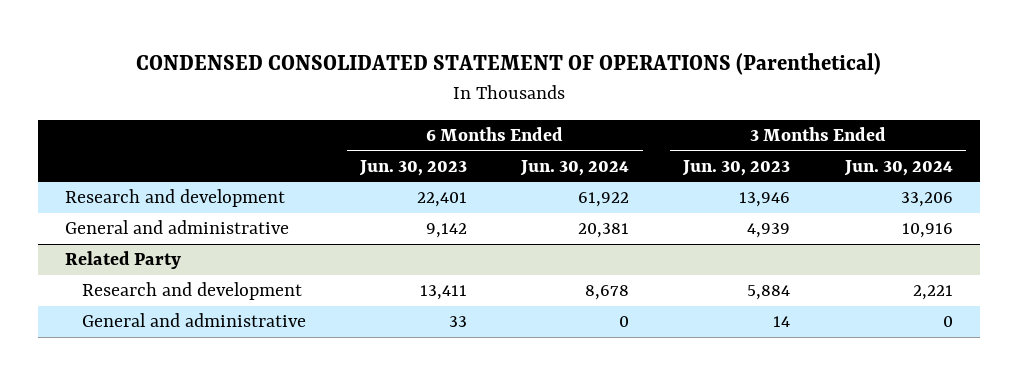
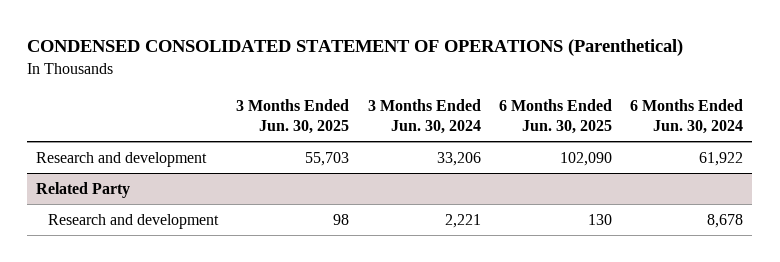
- | 6 Months Ended Jun. 30, 2023 | 6 Months Ended Jun. 30, 2024 | 3 Months Ended Jun. 30, 2023 | 3 Months Ended Jun. 30, 2024
+ | 3 Months Ended Jun. 30, 2025 | 3 Months Ended Jun. 30, 2024 | 6 Months Ended Jun. 30, 2025 | 6 Months Ended Jun. 30, 2024
- General and administrative | 9,142 | 20,381 | 4,939 | 10,916
@ Related Party
- General and administrative | 33 | 0 | 14 | 0

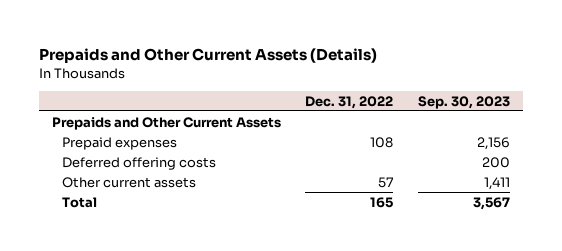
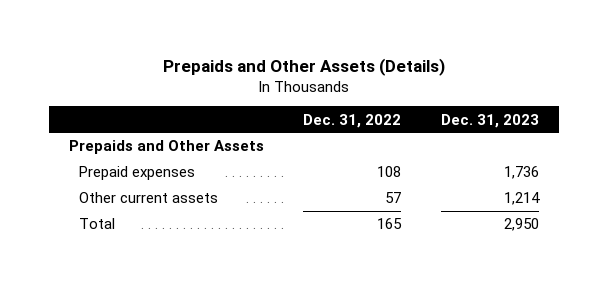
- Prepaids and Other Current Assets (Details)
+ Prepaids and Other Assets (Details)
- | Dec. 31, 2022 | Sep. 30, 2023
+ | Dec. 31, 2022 | Dec. 31, 2023
- Prepaids and Other Current Assets
+ Prepaids and Other Assets
- Deferred offering costs | | 200

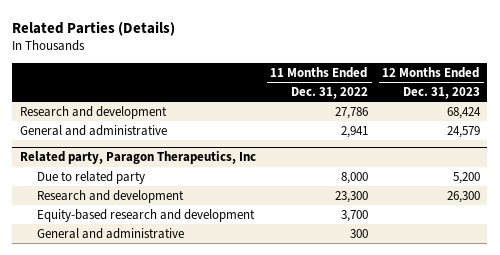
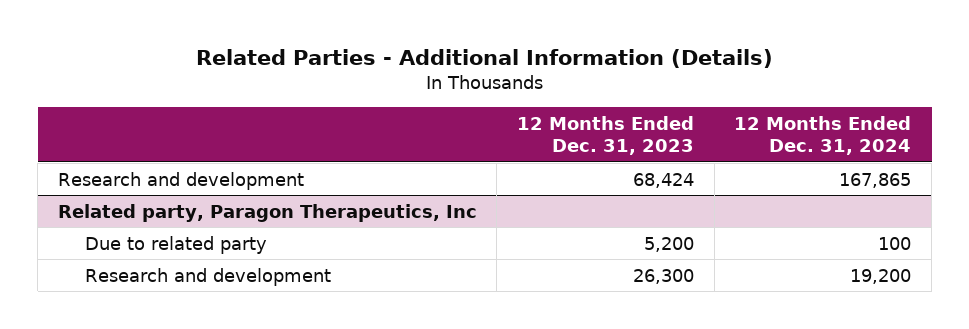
- Related Parties (Details)
+ Related Parties - Additional Information (Details)
- | 11 Months Ended Dec. 31, 2022 | 12 Months Ended Dec. 31, 2023
+ | 12 Months Ended Dec. 31, 2023 | 12 Months Ended Dec. 31, 2024
- General and administrative | 2,941 | 24,579
@ Related party, Paragon Therapeutics, Inc
- Equity-based research and development | 3,700 |
- General and administrative | 300 |

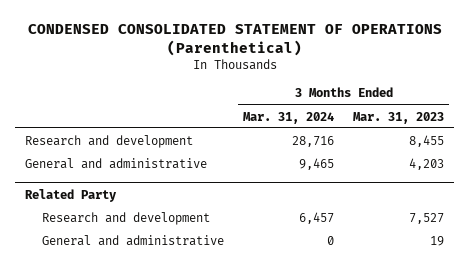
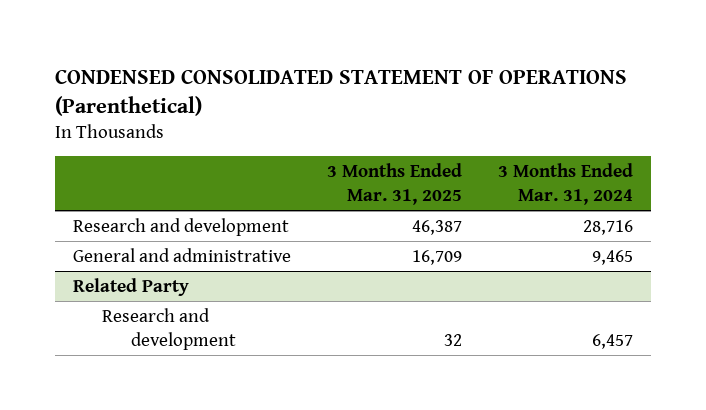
- | 3 Months Ended Mar. 31, 2024 | 3 Months Ended Mar. 31, 2023
+ | 3 Months Ended Mar. 31, 2025 | 3 Months Ended Mar. 31, 2024
@ Related Party
- General and administrative | 0 | 19

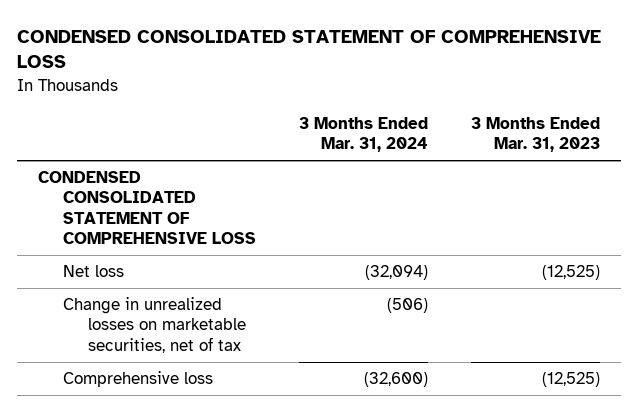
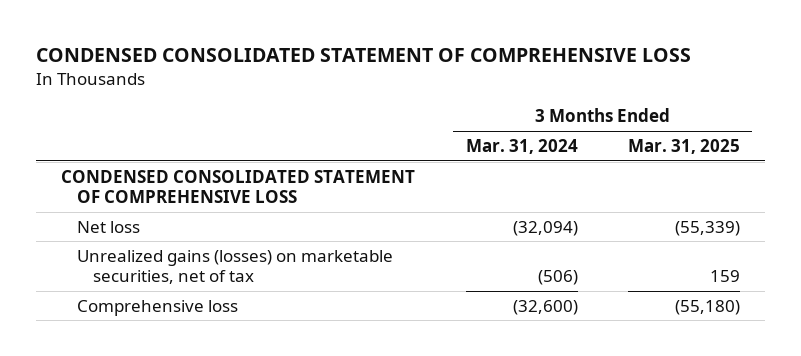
- | 3 Months Ended Mar. 31, 2024 | 3 Months Ended Mar. 31, 2023
+ | 3 Months Ended Mar. 31, 2024 | 3 Months Ended Mar. 31, 2025
- Change in unrealized losses on marketable securities, net of tax | (506) |
+ Unrealized gains (losses) on marketable securities, net of tax | (506) | 159

